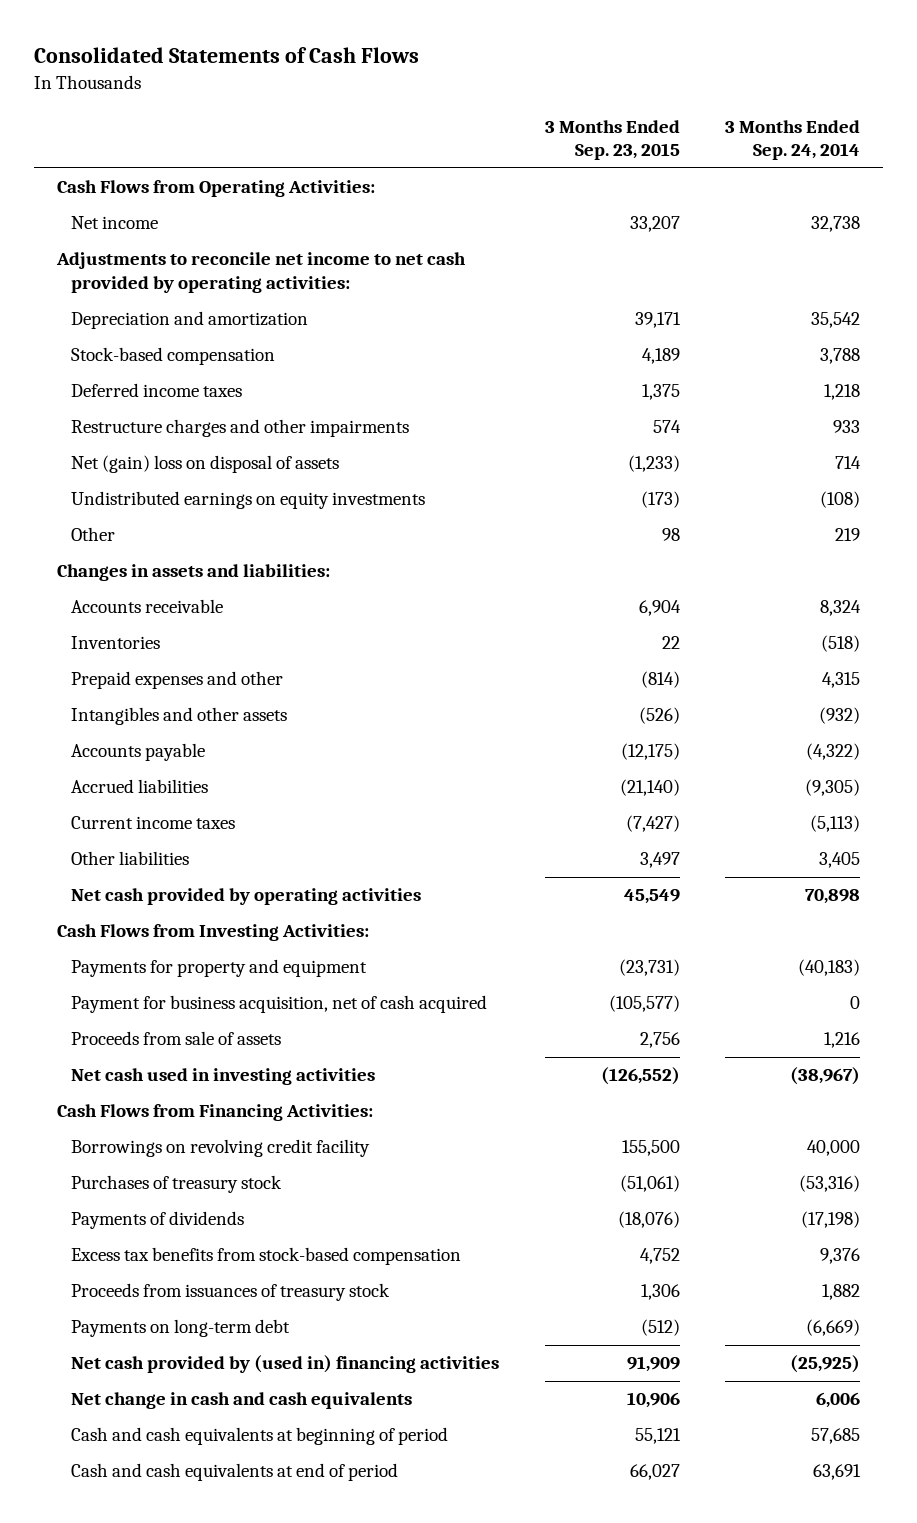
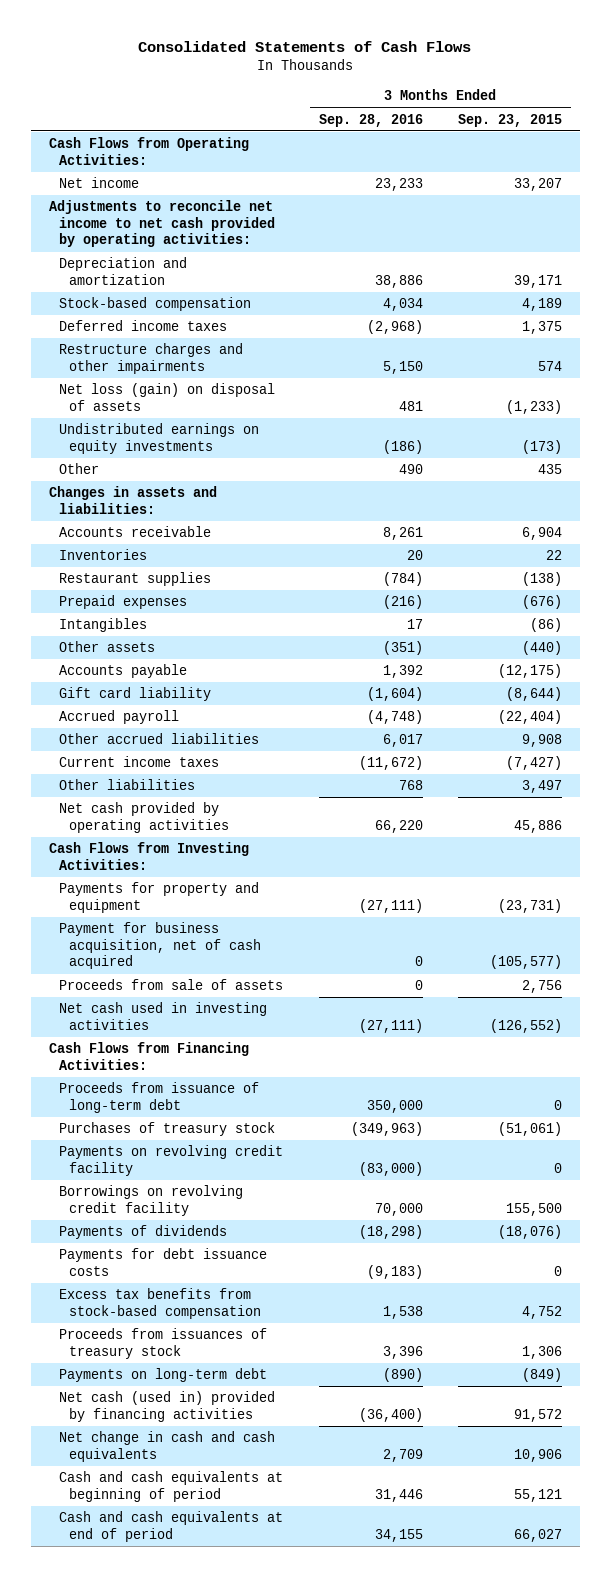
- | 3 Months Ended Sep. 23, 2015 | 3 Months Ended Sep. 24, 2014
+ | 3 Months Ended Sep. 28, 2016 | 3 Months Ended Sep. 23, 2015
- Net (gain) loss on disposal of assets | (1,233) | 714
+ Net loss (gain) on disposal of assets | 481 | (1,233)
- Other | 98 | 219
+ Other | 490 | 435
- Prepaid expenses and other | (814) | 4,315
- Intangibles and other assets | (526) | (932)
+ Restaurant supplies | (784) | (138)
+ Prepaid expenses | (216) | (676)
+ Intangibles | 17 | (86)
+ Other assets | (351) | (440)
- Accrued liabilities | (21,140) | (9,305)
+ Gift card liability | (1,604) | (8,644)
+ Accrued payroll | (4,748) | (22,404)
+ Other accrued liabilities | 6,017 | 9,908
- Net cash provided by operating activities | 45,549 | 70,898
+ Net cash provided by operating activities | 66,220 | 45,886
+ Proceeds from issuance of long-term debt | 350,000 | 0
+ Payments on revolving credit facility | (83,000) | 0
moved down: Borrowings on revolving credit facility | 70,000 | 155,500
+ Payments for debt issuance costs | (9,183) | 0
- Payments on long-term debt | (512) | (6,669)
- Net cash provided by (used in) financing activities | 91,909 | (25,925)
+ Payments on long-term debt | (890) | (849)
+ Net cash (used in) provided by financing activities | (36,400) | 91,572

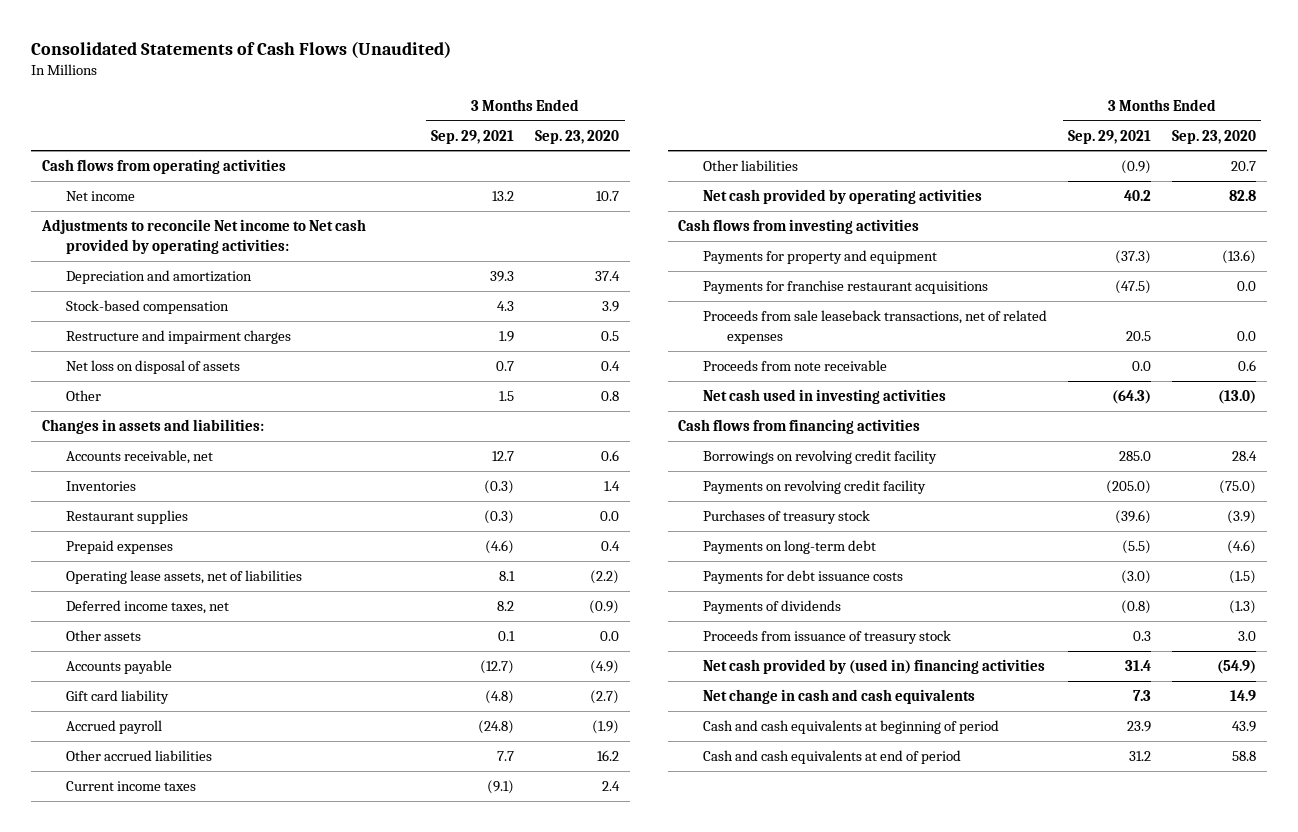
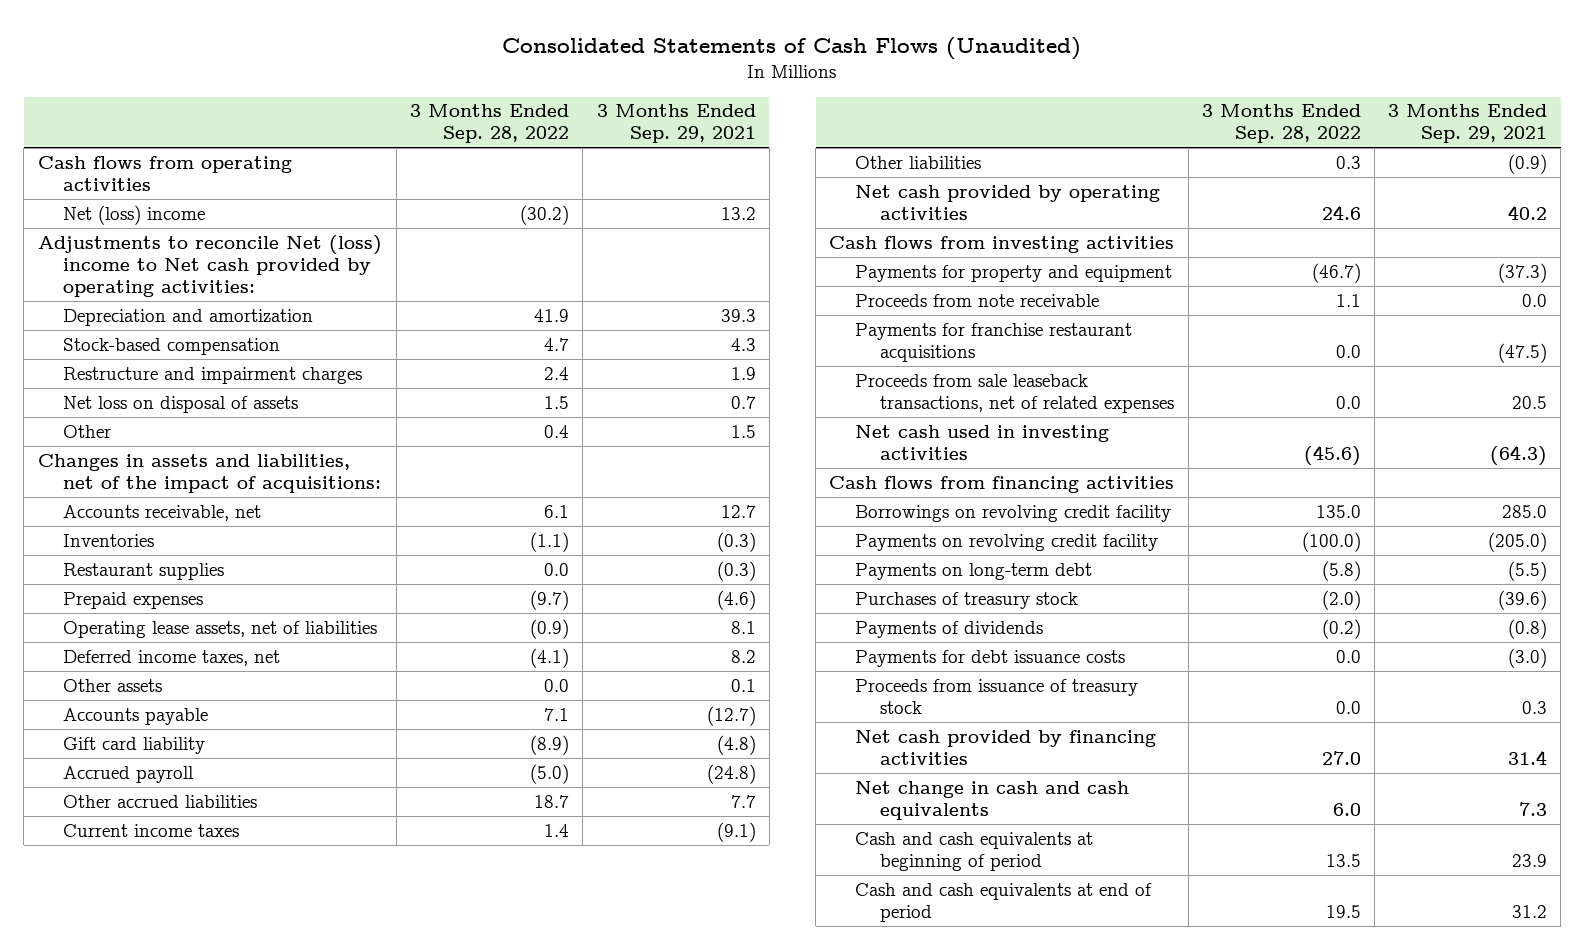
- | 3 Months Ended Sep. 29, 2021 | 3 Months Ended Sep. 23, 2020
+ | 3 Months Ended Sep. 28, 2022 | 3 Months Ended Sep. 29, 2021
- Net income | 13.2 | 10.7
- Adjustments to reconcile Net income to Net cash provided by operating activities:
+ Net (loss) income | (30.2) | 13.2
+ Adjustments to reconcile Net (loss) income to Net cash provided by operating activities:
- Changes in assets and liabilities:
+ Changes in assets and liabilities, net of the impact of acquisitions:
moved up: Proceeds from note receivable | 1.1 | 0.0
moved down: Purchases of treasury stock | (2.0) | (39.6)
moved down: Payments for debt issuance costs | 0.0 | (3.0)
- Net cash provided by (used in) financing activities | 31.4 | (54.9)
+ Net cash provided by financing activities | 27.0 | 31.4

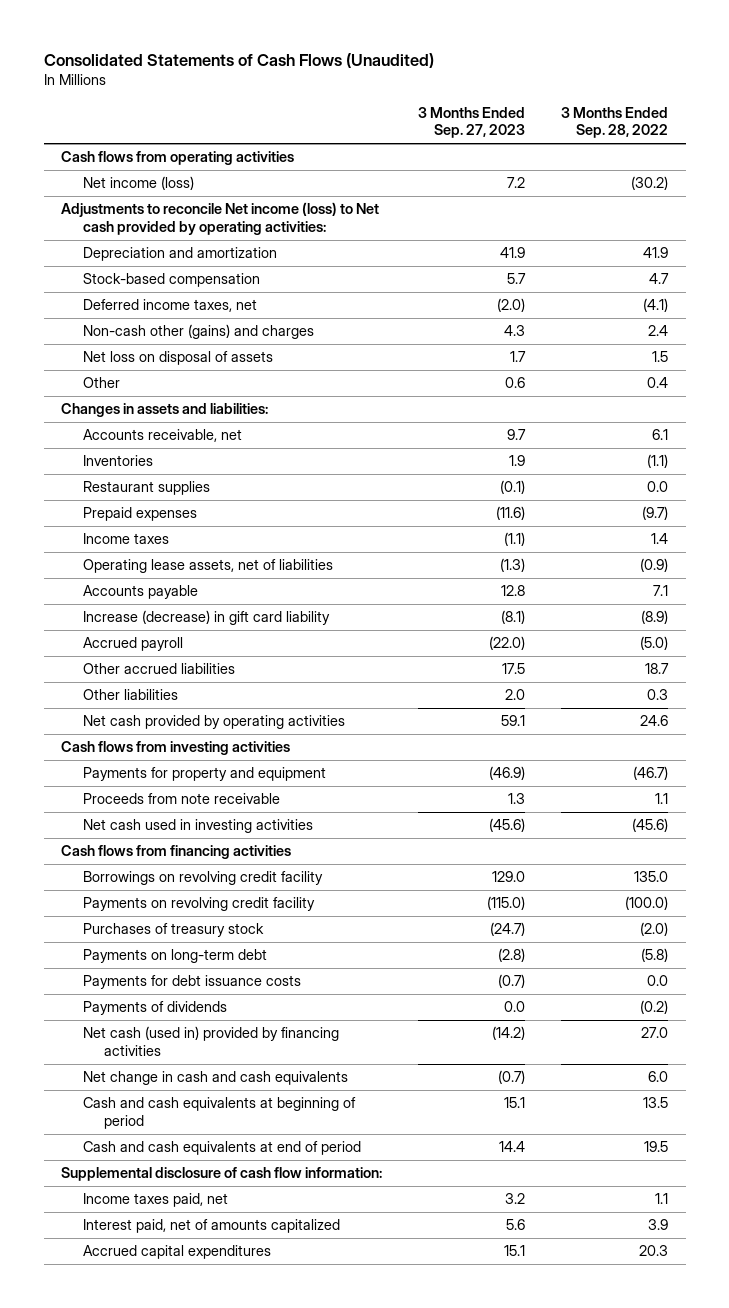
- | 3 Months Ended Sep. 28, 2022 | 3 Months Ended Sep. 29, 2021
+ | 3 Months Ended Sep. 27, 2023 | 3 Months Ended Sep. 28, 2022
- Net (loss) income | (30.2) | 13.2
- Adjustments to reconcile Net (loss) income to Net cash provided by operating activities:
+ Net income (loss) | 7.2 | (30.2)
+ Adjustments to reconcile Net income (loss) to Net cash provided by operating activities:
- Restructure and impairment charges | 2.4 | 1.9
moved up: Deferred income taxes, net | (2.0) | (4.1)
+ Non-cash other (gains) and charges | 4.3 | 2.4
- Changes in assets and liabilities, net of the impact of acquisitions:
+ Changes in assets and liabilities:
+ Income taxes | (1.1) | 1.4
- Other assets | 0.0 | 0.1
- Gift card liability | (8.9) | (4.8)
+ Increase (decrease) in gift card liability | (8.1) | (8.9)
- Current income taxes | 1.4 | (9.1)
- Payments for franchise restaurant acquisitions | 0.0 | (47.5)
- Proceeds from sale leaseback transactions, net of related expenses | 0.0 | 20.5
moved down: Payments on long-term debt | (2.8) | (5.8)
- Proceeds from issuance of treasury stock | 0.0 | 0.3
- Net cash provided by financing activities | 27.0 | 31.4
moved down: Payments of dividends | 0.0 | (0.2)
+ Net cash (used in) provided by financing activities | (14.2) | 27.0
+ Supplemental disclosure of cash flow information:
+ Income taxes paid, net | 3.2 | 1.1
+ Interest paid, net of amounts capitalized | 5.6 | 3.9
+ Accrued capital expenditures | 15.1 | 20.3

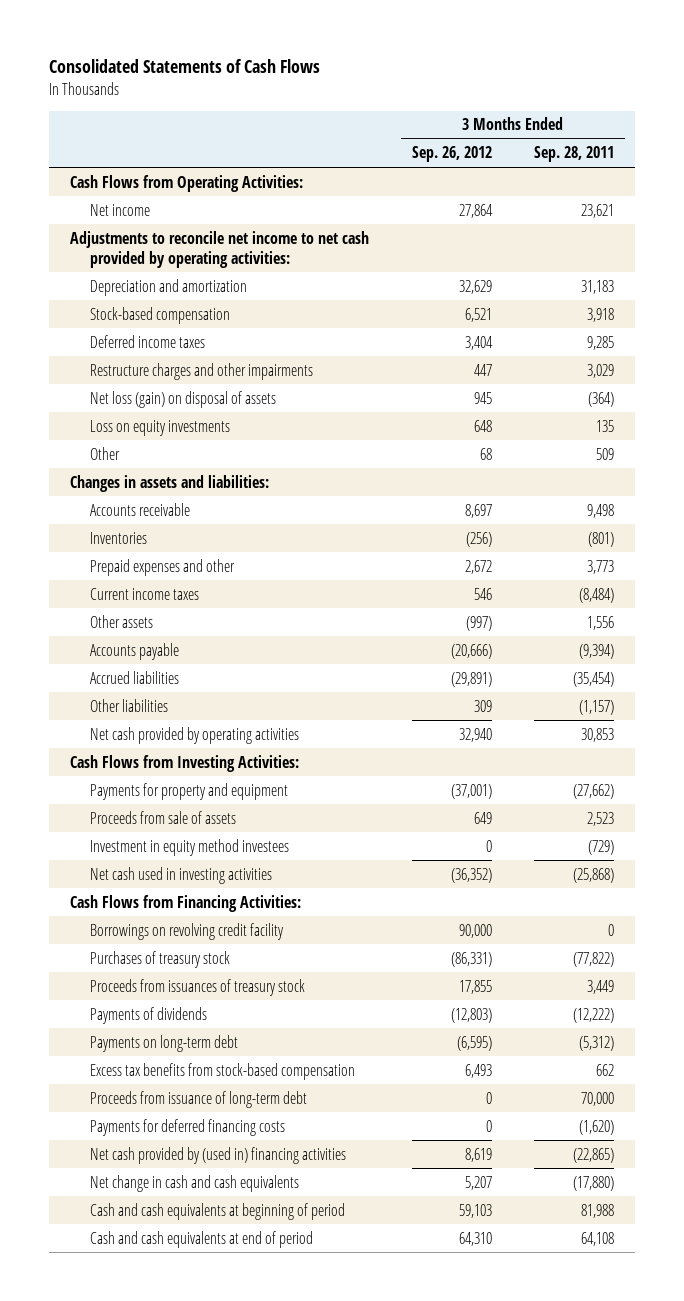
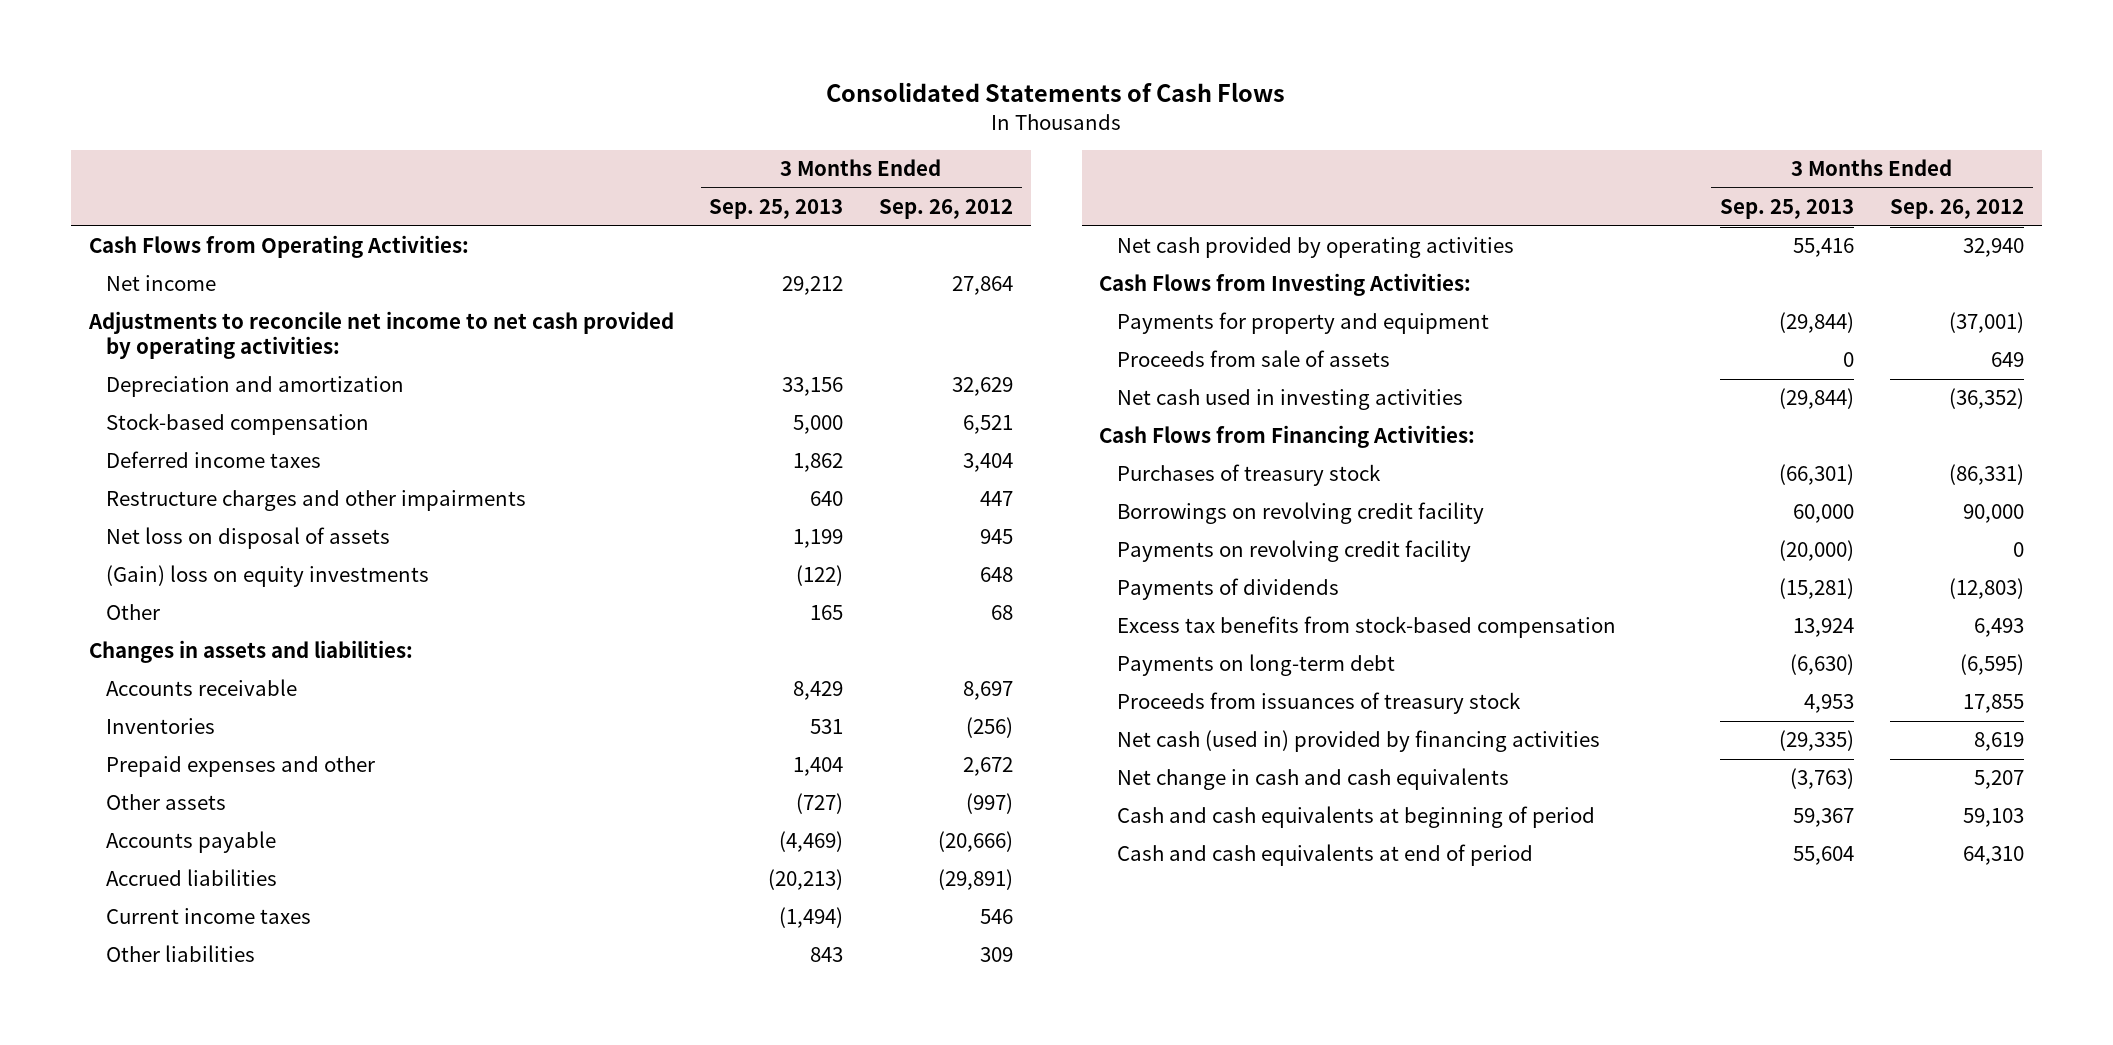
- | 3 Months Ended Sep. 26, 2012 | 3 Months Ended Sep. 28, 2011
+ | 3 Months Ended Sep. 25, 2013 | 3 Months Ended Sep. 26, 2012
- Net loss (gain) on disposal of assets | 945 | (364)
- Loss on equity investments | 648 | 135
+ Net loss on disposal of assets | 1,199 | 945
+ (Gain) loss on equity investments | (122) | 648
moved down: Current income taxes | (1,494) | 546
- Investment in equity method investees | 0 | (729)
moved down: Borrowings on revolving credit facility | 60,000 | 90,000
+ Payments on revolving credit facility | (20,000) | 0
- Proceeds from issuance of long-term debt | 0 | 70,000
- Payments for deferred financing costs | 0 | (1,620)
- Net cash provided by (used in) financing activities | 8,619 | (22,865)
moved down: Payments on long-term debt | (6,630) | (6,595)
moved down: Proceeds from issuances of treasury stock | 4,953 | 17,855
+ Net cash (used in) provided by financing activities | (29,335) | 8,619

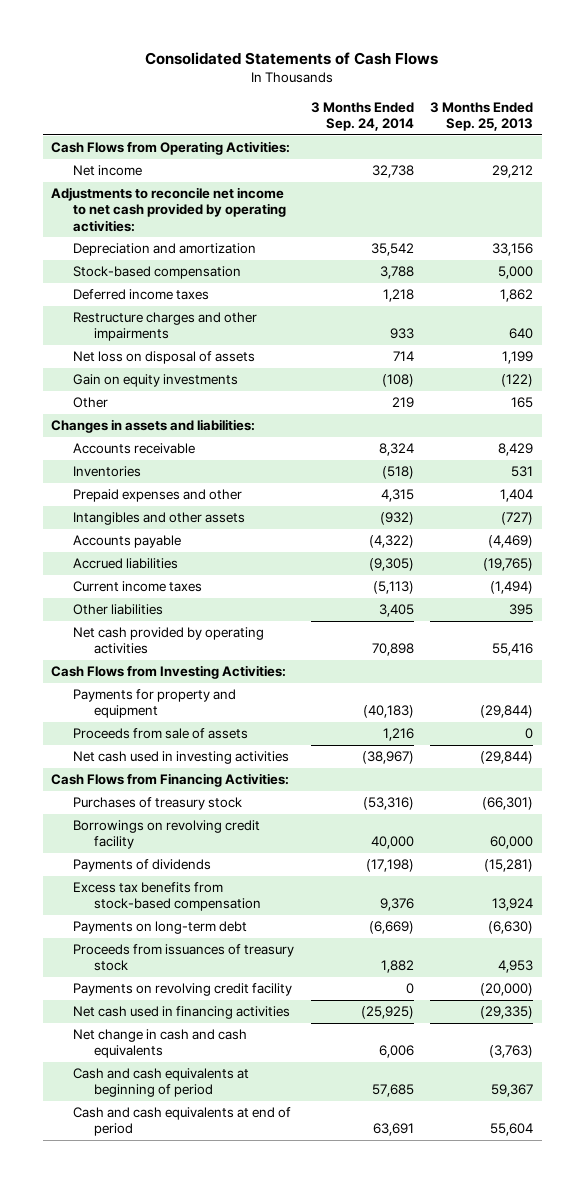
- | 3 Months Ended Sep. 25, 2013 | 3 Months Ended Sep. 26, 2012
+ | 3 Months Ended Sep. 24, 2014 | 3 Months Ended Sep. 25, 2013
- (Gain) loss on equity investments | (122) | 648
+ Gain on equity investments | (108) | (122)
- Other assets | (727) | (997)
+ Intangibles and other assets | (932) | (727)
- Accrued liabilities | (20,213) | (29,891)
+ Accrued liabilities | (9,305) | (19,765)
- Other liabilities | 843 | 309
+ Other liabilities | 3,405 | 395
- Net cash (used in) provided by financing activities | (29,335) | 8,619
moved down: Payments on revolving credit facility | 0 | (20,000)
+ Net cash used in financing activities | (25,925) | (29,335)

